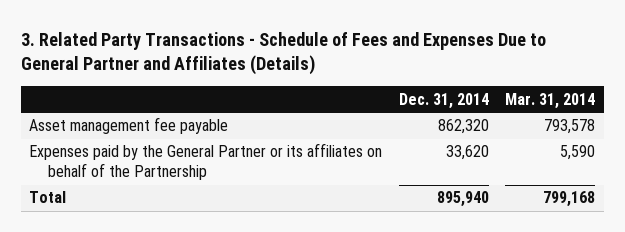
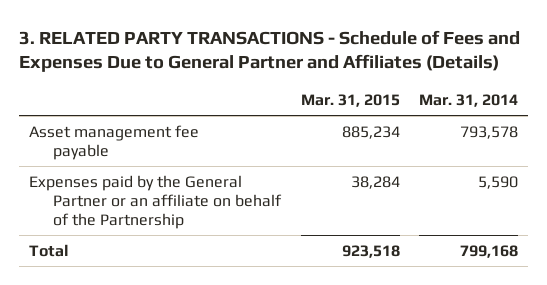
- 3. Related Party Transactions - Schedule of Fees and Expenses Due to General Partner and Affiliates (Details)
+ 3. RELATED PARTY TRANSACTIONS - Schedule of Fees and Expenses Due to General Partner and Affiliates (Details)
- | Dec. 31, 2014 | Mar. 31, 2014
+ | Mar. 31, 2015 | Mar. 31, 2014
- Expenses paid by the General Partner or its affiliates on behalf of the Partnership | 33,620 | 5,590
+ Expenses paid by the General Partner or an affiliate on behalf of the Partnership | 38,284 | 5,590

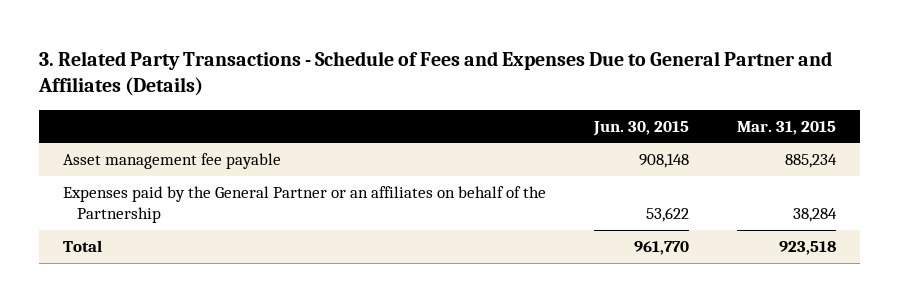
- 3. RELATED PARTY TRANSACTIONS - Schedule of Fees and Expenses Due to General Partner and Affiliates (Details)
+ 3. Related Party Transactions - Schedule of Fees and Expenses Due to General Partner and Affiliates (Details)
- | Mar. 31, 2015 | Mar. 31, 2014
+ | Jun. 30, 2015 | Mar. 31, 2015
- Expenses paid by the General Partner or an affiliate on behalf of the Partnership | 38,284 | 5,590
+ Expenses paid by the General Partner or an affiliates on behalf of the Partnership | 53,622 | 38,284

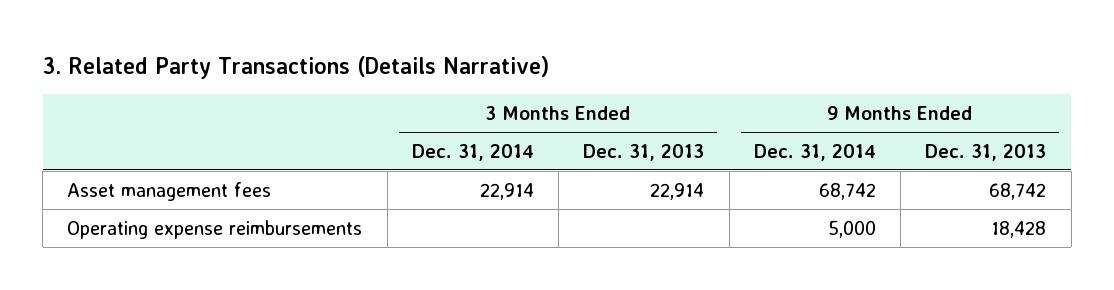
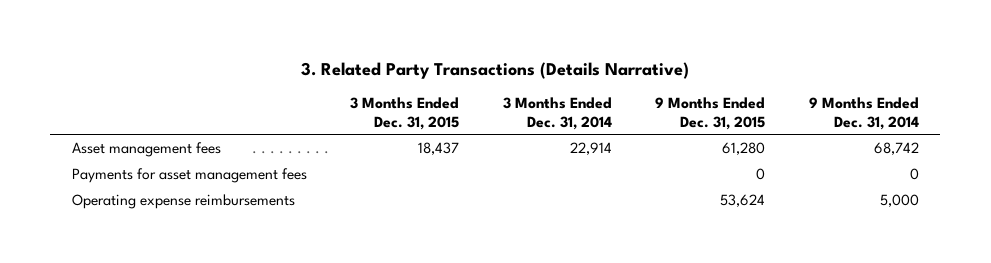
- | 3 Months Ended Dec. 31, 2014 | 3 Months Ended Dec. 31, 2013 | 9 Months Ended Dec. 31, 2014 | 9 Months Ended Dec. 31, 2013
+ | 3 Months Ended Dec. 31, 2015 | 3 Months Ended Dec. 31, 2014 | 9 Months Ended Dec. 31, 2015 | 9 Months Ended Dec. 31, 2014
+ Payments for asset management fees | | | 0 | 0

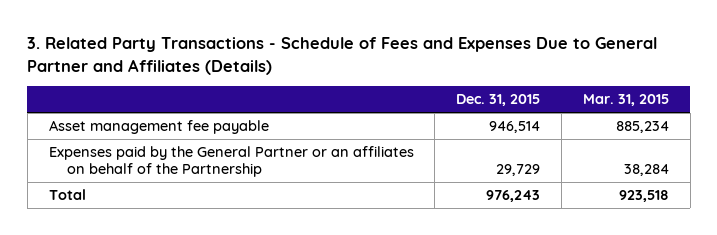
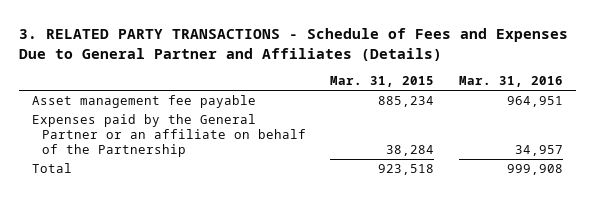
- 3. Related Party Transactions - Schedule of Fees and Expenses Due to General Partner and Affiliates (Details)
+ 3. RELATED PARTY TRANSACTIONS - Schedule of Fees and Expenses Due to General Partner and Affiliates (Details)
- | Dec. 31, 2015 | Mar. 31, 2015
+ | Mar. 31, 2015 | Mar. 31, 2016
- Expenses paid by the General Partner or an affiliates on behalf of the Partnership | 29,729 | 38,284
+ Expenses paid by the General Partner or an affiliate on behalf of the Partnership | 38,284 | 34,957

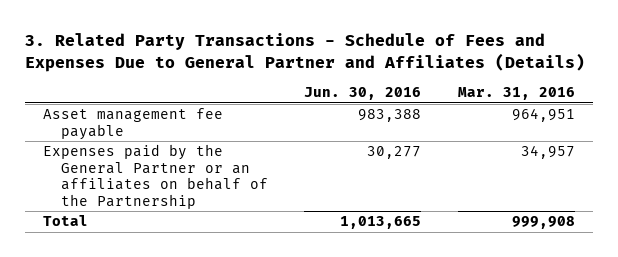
- 3. RELATED PARTY TRANSACTIONS - Schedule of Fees and Expenses Due to General Partner and Affiliates (Details)
+ 3. Related Party Transactions - Schedule of Fees and Expenses Due to General Partner and Affiliates (Details)
- | Mar. 31, 2015 | Mar. 31, 2016
+ | Jun. 30, 2016 | Mar. 31, 2016
- Expenses paid by the General Partner or an affiliate on behalf of the Partnership | 38,284 | 34,957
+ Expenses paid by the General Partner or an affiliates on behalf of the Partnership | 30,277 | 34,957

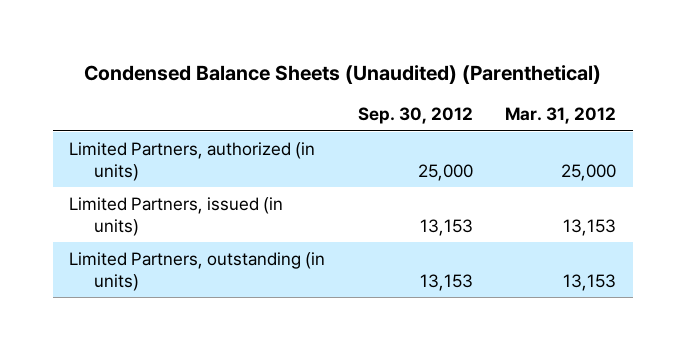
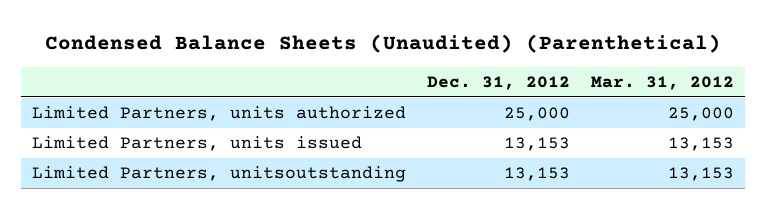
- | Sep. 30, 2012 | Mar. 31, 2012
+ | Dec. 31, 2012 | Mar. 31, 2012
- Limited Partners, authorized (in units) | 25,000 | 25,000
- Limited Partners, issued (in units) | 13,153 | 13,153
- Limited Partners, outstanding (in units) | 13,153 | 13,153
+ Limited Partners, units authorized | 25,000 | 25,000
+ Limited Partners, units issued | 13,153 | 13,153
+ Limited Partners, unitsoutstanding | 13,153 | 13,153

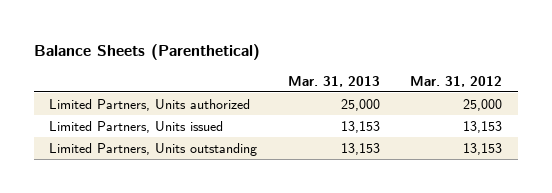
- Condensed Balance Sheets (Unaudited) (Parenthetical)
+ Balance Sheets (Parenthetical)
- | Dec. 31, 2012 | Mar. 31, 2012
+ | Mar. 31, 2013 | Mar. 31, 2012
- Limited Partners, units authorized | 25,000 | 25,000
- Limited Partners, units issued | 13,153 | 13,153
- Limited Partners, unitsoutstanding | 13,153 | 13,153
+ Limited Partners, Units authorized | 25,000 | 25,000
+ Limited Partners, Units issued | 13,153 | 13,153
+ Limited Partners, Units outstanding | 13,153 | 13,153

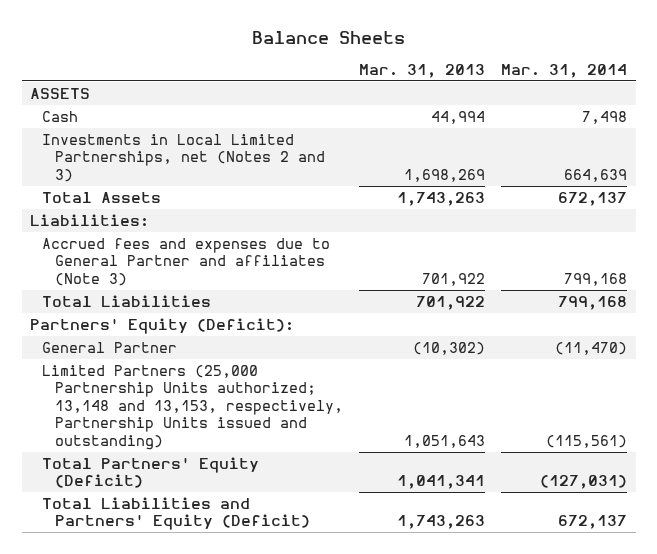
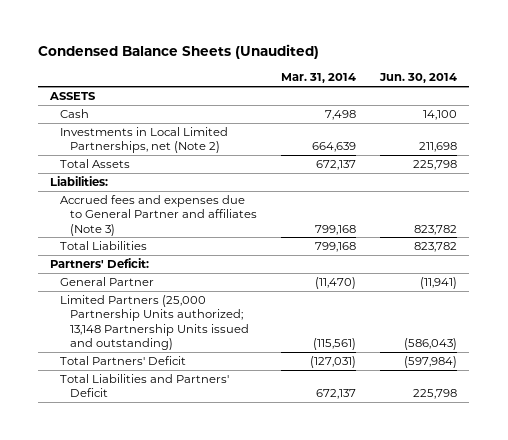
- Balance Sheets
+ Condensed Balance Sheets (Unaudited)
- | Mar. 31, 2013 | Mar. 31, 2014
+ | Mar. 31, 2014 | Jun. 30, 2014
- Investments in Local Limited Partnerships, net (Notes 2 and 3) | 1,698,269 | 664,639
+ Investments in Local Limited Partnerships, net (Note 2) | 664,639 | 211,698
- Partners' Equity (Deficit):
+ Partners' Deficit:
- Limited Partners (25,000 Partnership Units authorized; 13,148 and 13,153, respectively, Partnership Units issued and outstanding) | 1,051,643 | (115,561)
- Total Partners' Equity (Deficit) | 1,041,341 | (127,031)
- Total Liabilities and Partners' Equity (Deficit) | 1,743,263 | 672,137
+ Limited Partners (25,000 Partnership Units authorized; 13,148 Partnership Units issued and outstanding) | (115,561) | (586,043)
+ Total Partners' Deficit | (127,031) | (597,984)
+ Total Liabilities and Partners' Deficit | 672,137 | 225,798

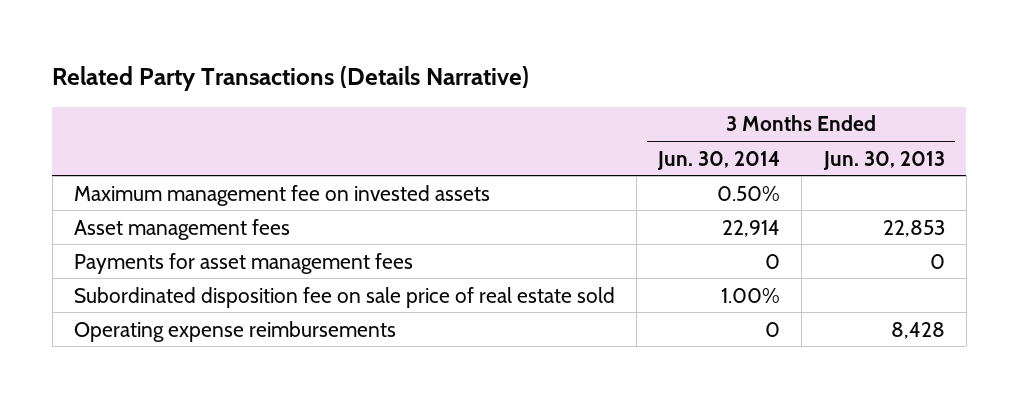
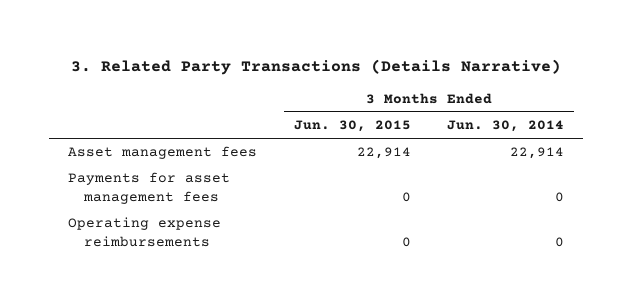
- Related Party Transactions (Details Narrative)
+ 3. Related Party Transactions (Details Narrative)
- | 3 Months Ended Jun. 30, 2014 | 3 Months Ended Jun. 30, 2013
+ | 3 Months Ended Jun. 30, 2015 | 3 Months Ended Jun. 30, 2014
- Maximum management fee on invested assets | 0.50% |
- Subordinated disposition fee on sale price of real estate sold | 1.00% |

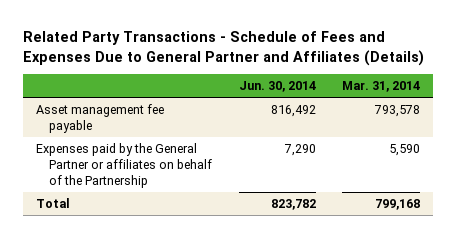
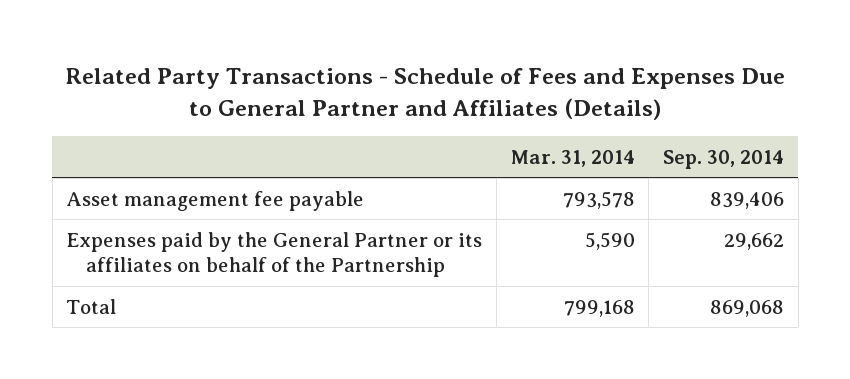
- | Jun. 30, 2014 | Mar. 31, 2014
+ | Mar. 31, 2014 | Sep. 30, 2014
- Expenses paid by the General Partner or affiliates on behalf of the Partnership | 7,290 | 5,590
+ Expenses paid by the General Partner or its affiliates on behalf of the Partnership | 5,590 | 29,662

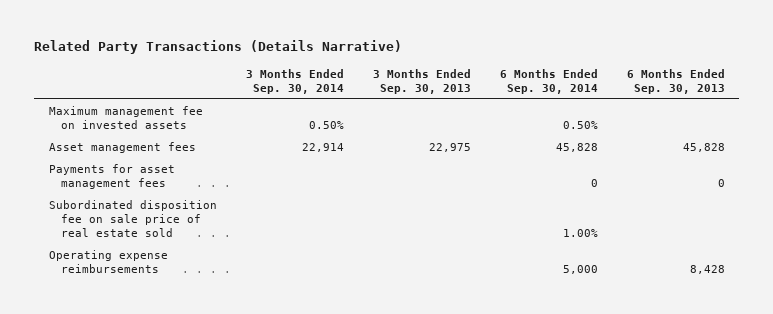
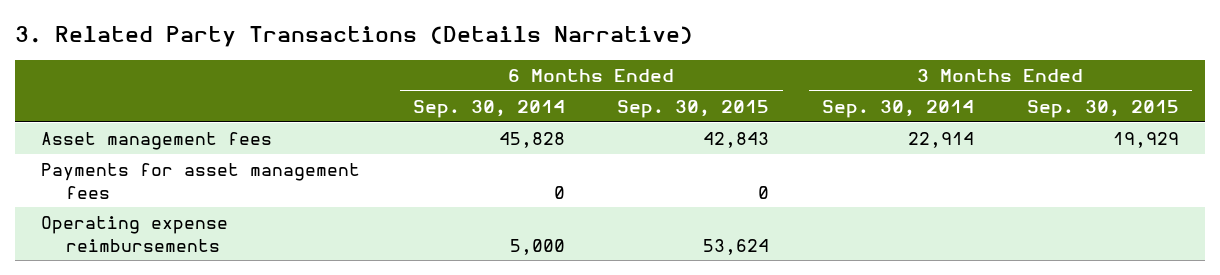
- Related Party Transactions (Details Narrative)
+ 3. Related Party Transactions (Details Narrative)
- | 3 Months Ended Sep. 30, 2014 | 3 Months Ended Sep. 30, 2013 | 6 Months Ended Sep. 30, 2014 | 6 Months Ended Sep. 30, 2013
+ | 6 Months Ended Sep. 30, 2014 | 6 Months Ended Sep. 30, 2015 | 3 Months Ended Sep. 30, 2014 | 3 Months Ended Sep. 30, 2015
- Maximum management fee on invested assets | 0.50% | | 0.50% |
- Subordinated disposition fee on sale price of real estate sold | | | 1.00% |

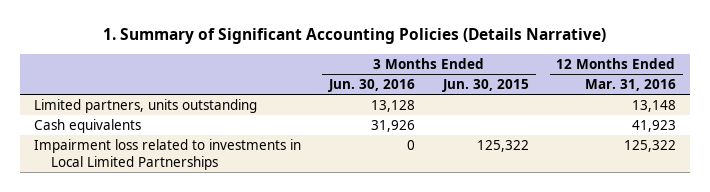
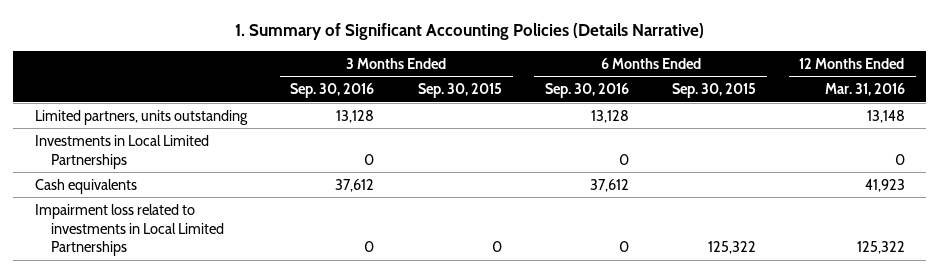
- | 3 Months Ended Jun. 30, 2016 | 3 Months Ended Jun. 30, 2015 | 12 Months Ended Mar. 31, 2016
+ | 3 Months Ended Sep. 30, 2016 | 3 Months Ended Sep. 30, 2015 | 6 Months Ended Sep. 30, 2016 | 6 Months Ended Sep. 30, 2015 | 12 Months Ended Mar. 31, 2016
+ Investments in Local Limited Partnerships | 0 | | 0 | | 0

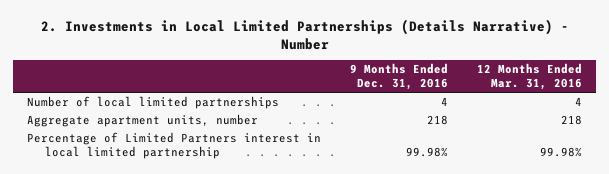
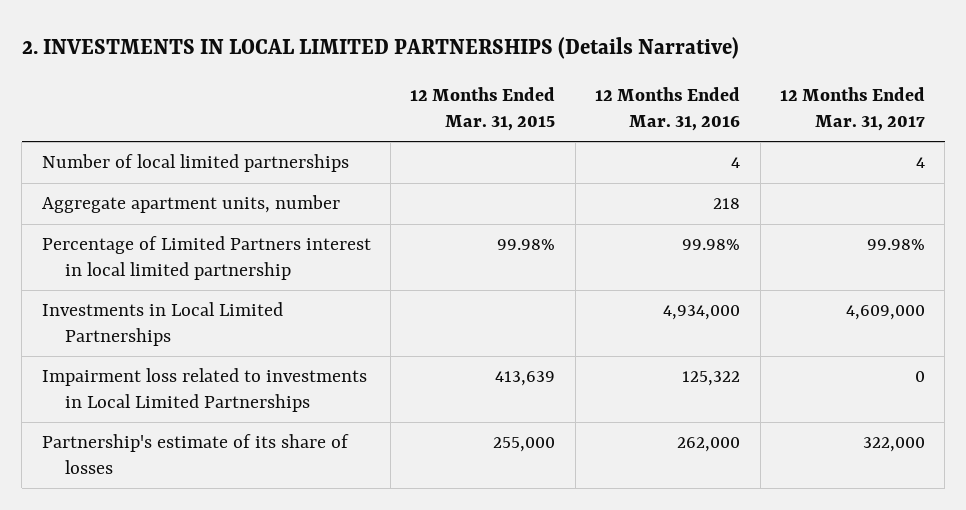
- 2. Investments in Local Limited Partnerships (Details Narrative) - Number
+ 2. INVESTMENTS IN LOCAL LIMITED PARTNERSHIPS (Details Narrative)
- | 9 Months Ended Dec. 31, 2016 | 12 Months Ended Mar. 31, 2016
+ | 12 Months Ended Mar. 31, 2015 | 12 Months Ended Mar. 31, 2016 | 12 Months Ended Mar. 31, 2017
+ Investments in Local Limited Partnerships | | 4,934,000 | 4,609,000
+ Impairment loss related to investments in Local Limited Partnerships | 413,639 | 125,322 | 0
+ Partnership's estimate of its share of losses | 255,000 | 262,000 | 322,000

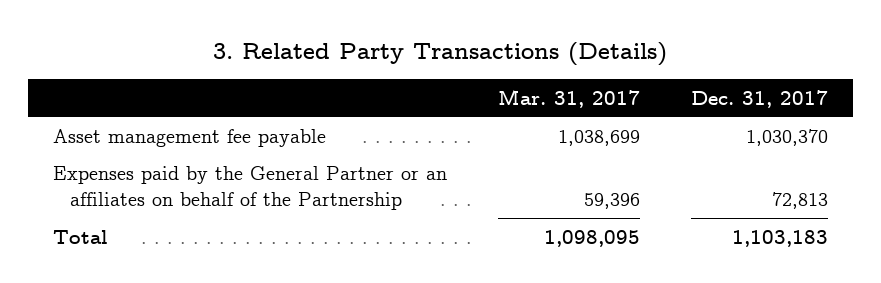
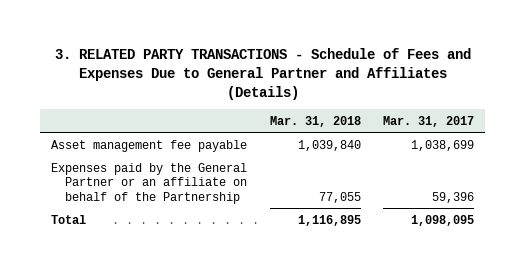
- 3. Related Party Transactions (Details)
+ 3. RELATED PARTY TRANSACTIONS - Schedule of Fees and Expenses Due to General Partner and Affiliates (Details)
- | Mar. 31, 2017 | Dec. 31, 2017
+ | Mar. 31, 2018 | Mar. 31, 2017
- Expenses paid by the General Partner or an affiliates on behalf of the Partnership | 59,396 | 72,813
+ Expenses paid by the General Partner or an affiliate on behalf of the Partnership | 77,055 | 59,396

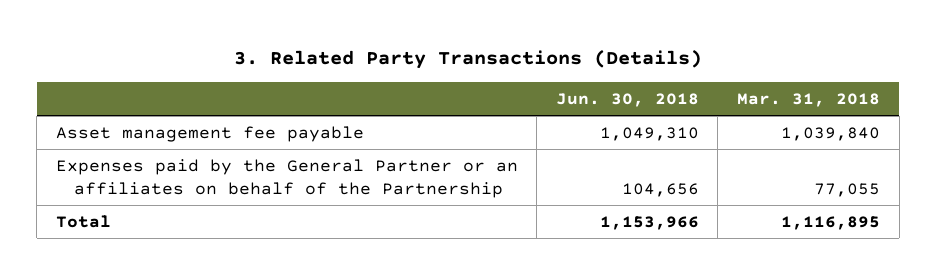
- 3. RELATED PARTY TRANSACTIONS - Schedule of Fees and Expenses Due to General Partner and Affiliates (Details)
+ 3. Related Party Transactions (Details)
- | Mar. 31, 2018 | Mar. 31, 2017
+ | Jun. 30, 2018 | Mar. 31, 2018
- Expenses paid by the General Partner or an affiliate on behalf of the Partnership | 77,055 | 59,396
+ Expenses paid by the General Partner or an affiliates on behalf of the Partnership | 104,656 | 77,055

